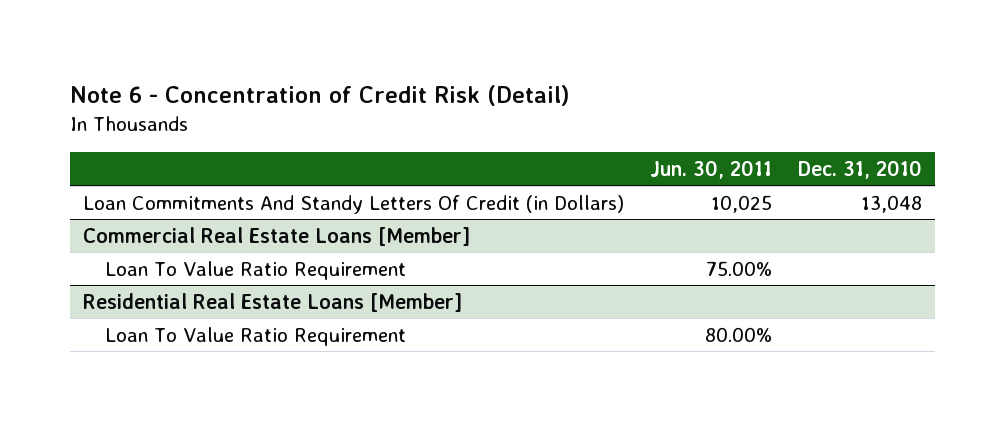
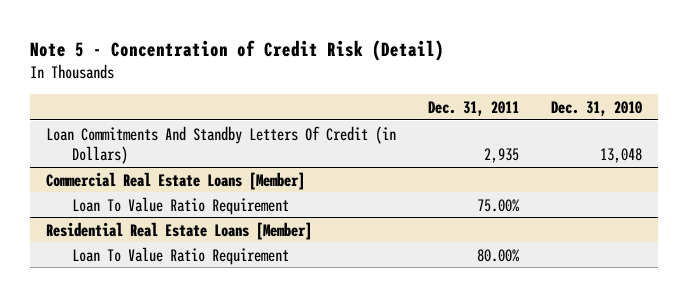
- Note 6 - Concentration of Credit Risk (Detail)
+ Note 5 - Concentration of Credit Risk (Detail)
- | Jun. 30, 2011 | Dec. 31, 2010
+ | Dec. 31, 2011 | Dec. 31, 2010
- Loan Commitments And Standy Letters Of Credit (in Dollars) | 10,025 | 13,048
+ Loan Commitments And Standby Letters Of Credit (in Dollars) | 2,935 | 13,048

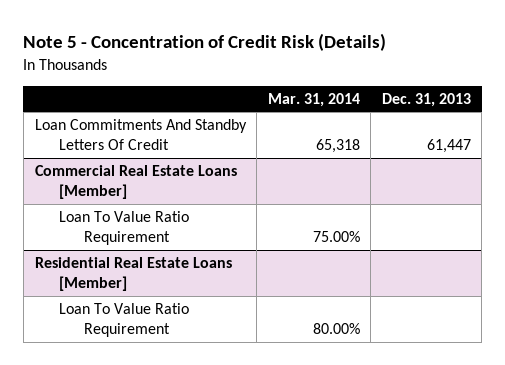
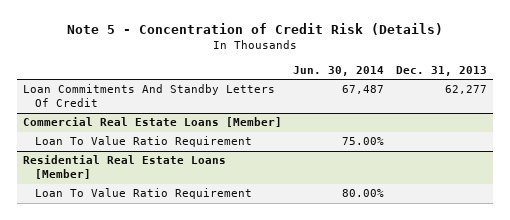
- | Mar. 31, 2014 | Dec. 31, 2013
+ | Jun. 30, 2014 | Dec. 31, 2013
- Loan Commitments And Standby Letters Of Credit | 65,318 | 61,447
+ Loan Commitments And Standby Letters Of Credit | 67,487 | 62,277

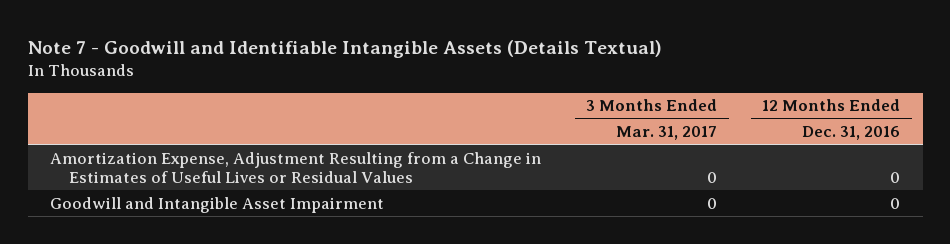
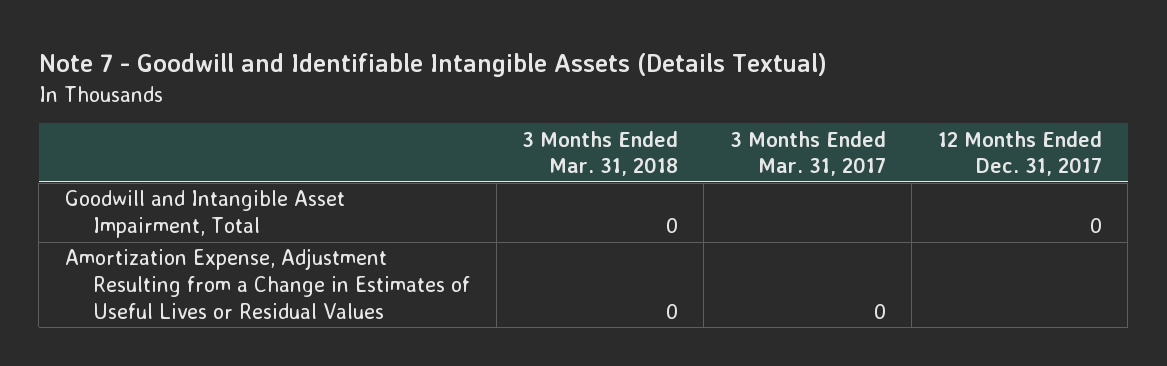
- | 3 Months Ended Mar. 31, 2017 | 12 Months Ended Dec. 31, 2016
+ | 3 Months Ended Mar. 31, 2018 | 3 Months Ended Mar. 31, 2017 | 12 Months Ended Dec. 31, 2017
+ Goodwill and Intangible Asset Impairment, Total | 0 | | 0
- Goodwill and Intangible Asset Impairment | 0 | 0

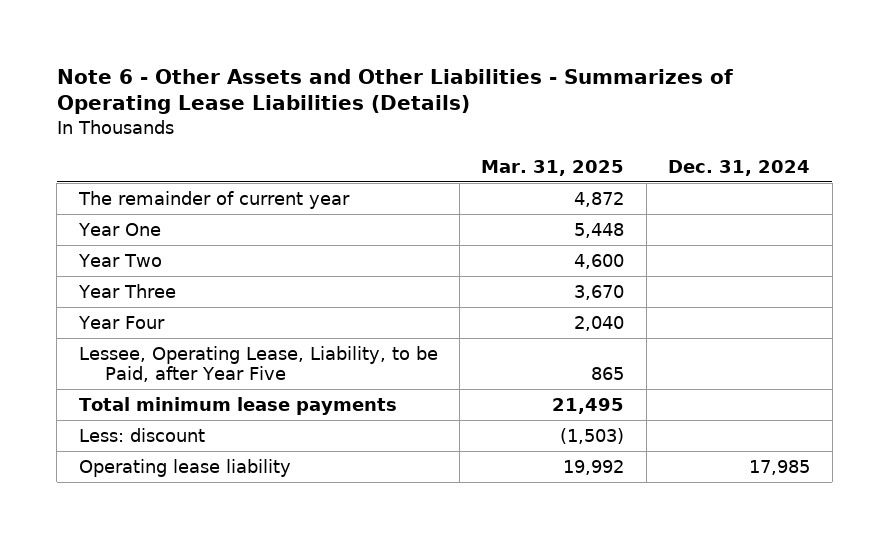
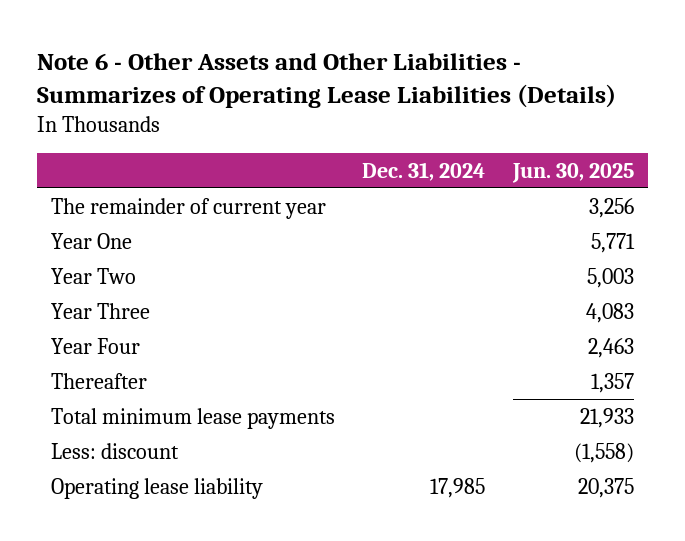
- | Mar. 31, 2025 | Dec. 31, 2024
+ | Dec. 31, 2024 | Jun. 30, 2025
- Lessee, Operating Lease, Liability, to be Paid, after Year Five | 865 |
+ Thereafter | | 1,357

